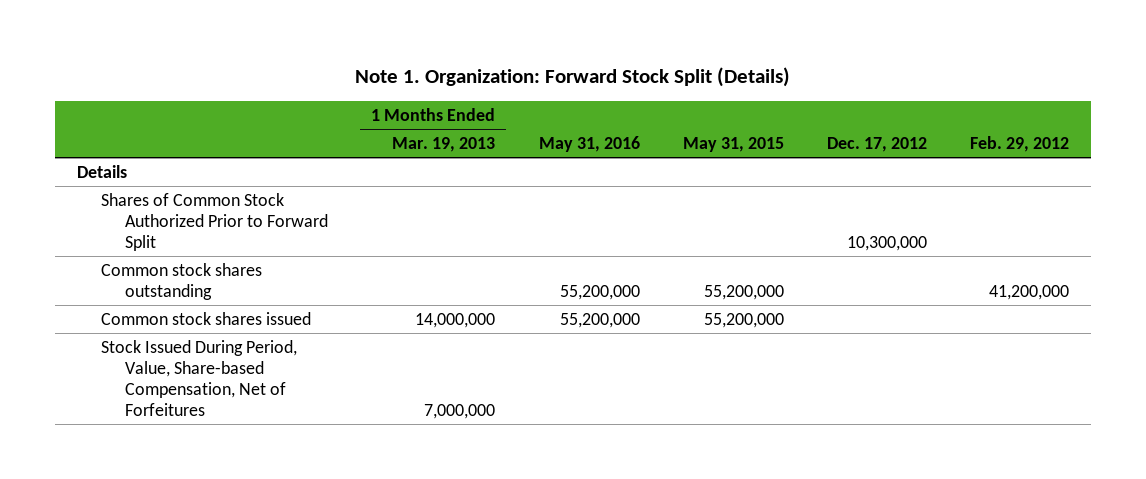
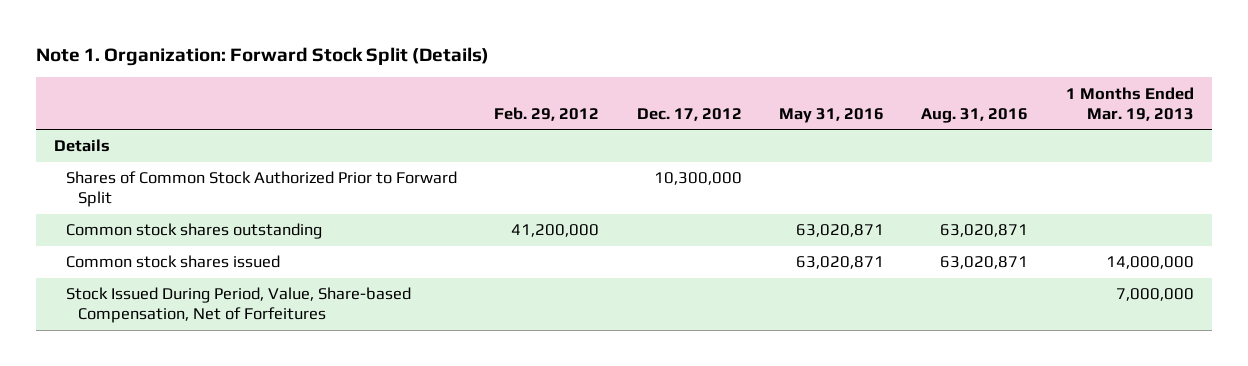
- | 1 Months Ended Mar. 19, 2013 | May 31, 2016 | May 31, 2015 | Dec. 17, 2012 | Feb. 29, 2012
+ | Feb. 29, 2012 | Dec. 17, 2012 | May 31, 2016 | Aug. 31, 2016 | 1 Months Ended Mar. 19, 2013
- Common stock shares outstanding | | 55,200,000 | 55,200,000 | | 41,200,000
- Common stock shares issued | 14,000,000 | 55,200,000 | 55,200,000 | |
+ Common stock shares outstanding | 41,200,000 | | 63,020,871 | 63,020,871 |
+ Common stock shares issued | | | 63,020,871 | 63,020,871 | 14,000,000

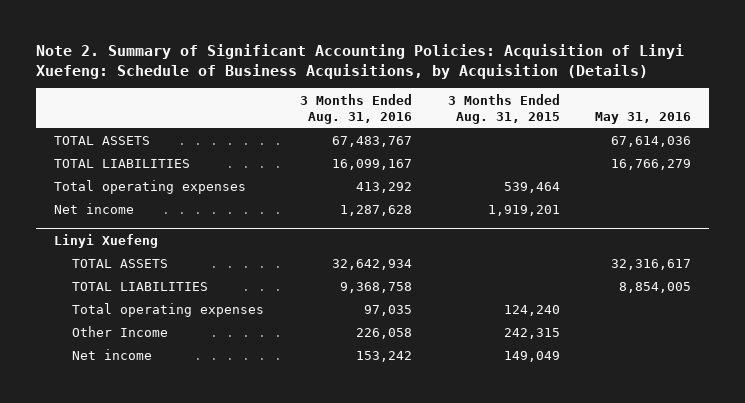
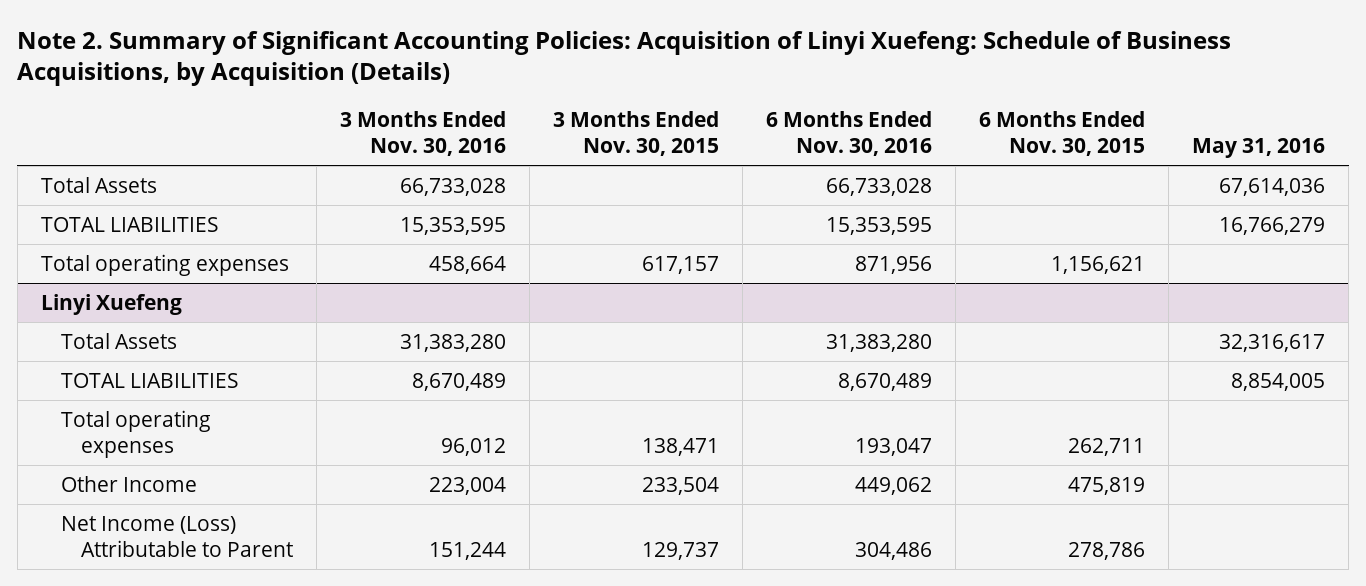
- | 3 Months Ended Aug. 31, 2016 | 3 Months Ended Aug. 31, 2015 | May 31, 2016
+ | 3 Months Ended Nov. 30, 2016 | 3 Months Ended Nov. 30, 2015 | 6 Months Ended Nov. 30, 2016 | 6 Months Ended Nov. 30, 2015 | May 31, 2016
- TOTAL ASSETS | 67,483,767 | | 67,614,036
+ Total Assets | 66,733,028 | | 66,733,028 | | 67,614,036
- Net income | 1,287,628 | 1,919,201 |
@ Linyi Xuefeng
- TOTAL ASSETS | 32,642,934 | | 32,316,617
+ Total Assets | 31,383,280 | | 31,383,280 | | 32,316,617
- Net income | 153,242 | 149,049 |
+ Net Income (Loss) Attributable to Parent | 151,244 | 129,737 | 304,486 | 278,786 |

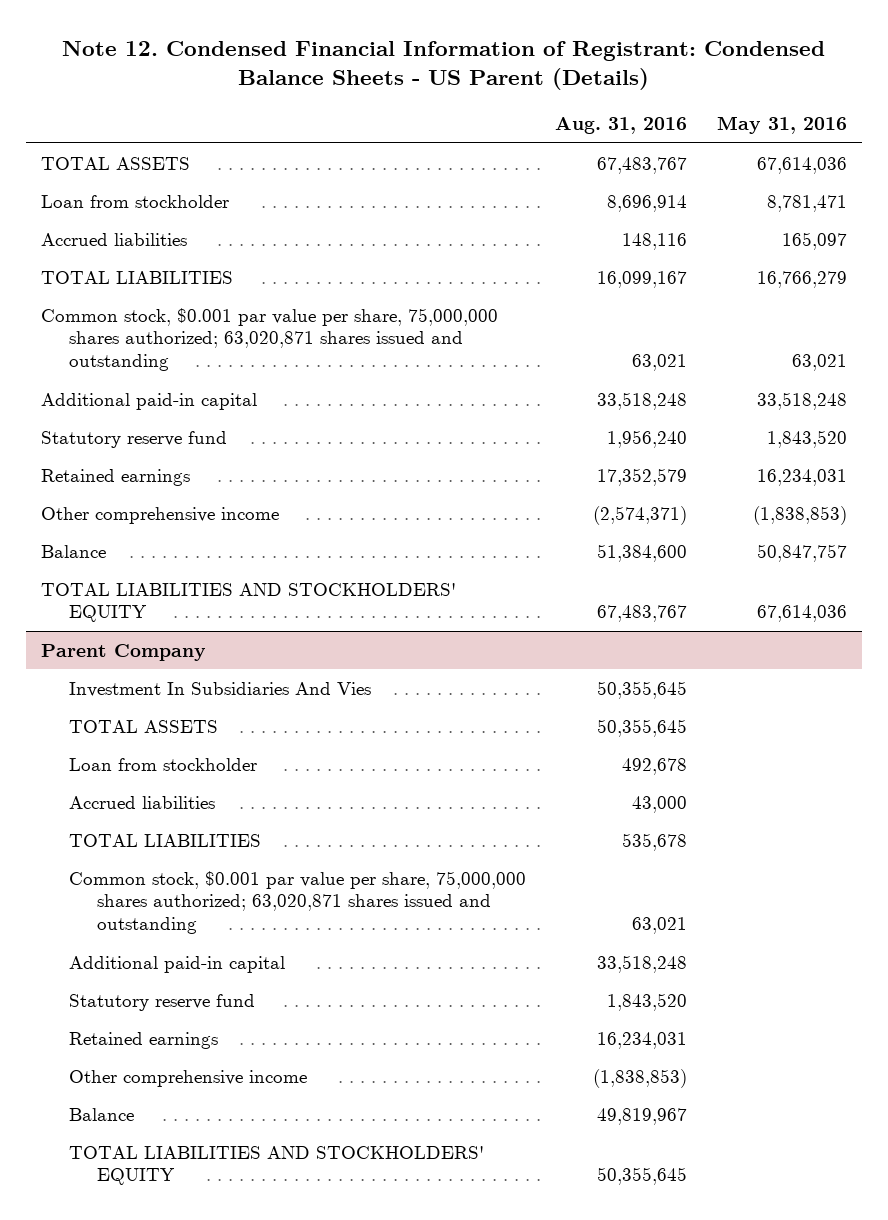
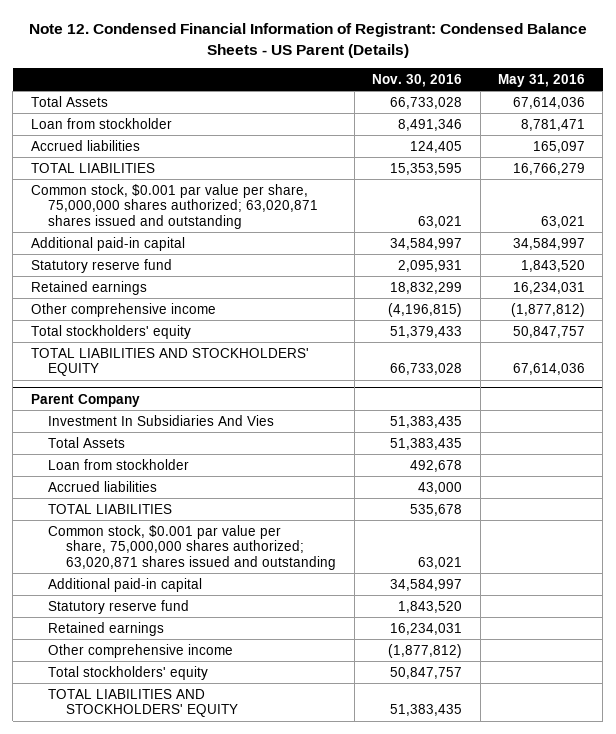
- | Aug. 31, 2016 | May 31, 2016
+ | Nov. 30, 2016 | May 31, 2016
- TOTAL ASSETS | 67,483,767 | 67,614,036
+ Total Assets | 66,733,028 | 67,614,036
- Additional paid-in capital | 33,518,248 | 33,518,248
+ Additional paid-in capital | 34,584,997 | 34,584,997
- Other comprehensive income | (2,574,371) | (1,838,853)
- Balance | 51,384,600 | 50,847,757
+ Other comprehensive income | (4,196,815) | (1,877,812)
+ Total stockholders' equity | 51,379,433 | 50,847,757
@ Parent Company
- TOTAL ASSETS | 50,355,645 |
+ Total Assets | 51,383,435 |
- Balance | 49,819,967 |
+ Total stockholders' equity | 50,847,757 |

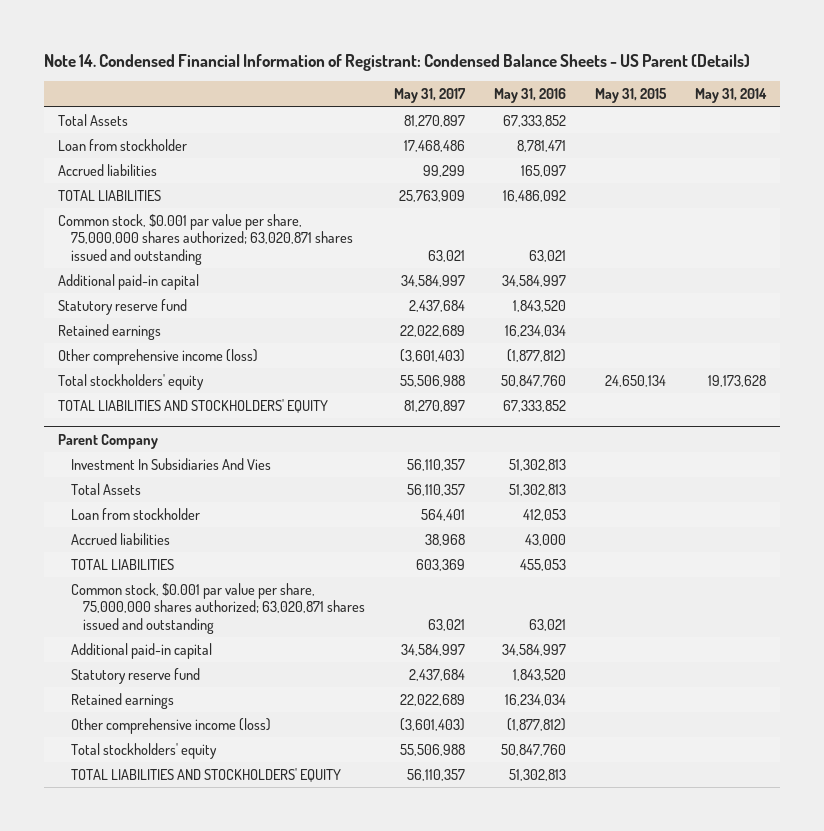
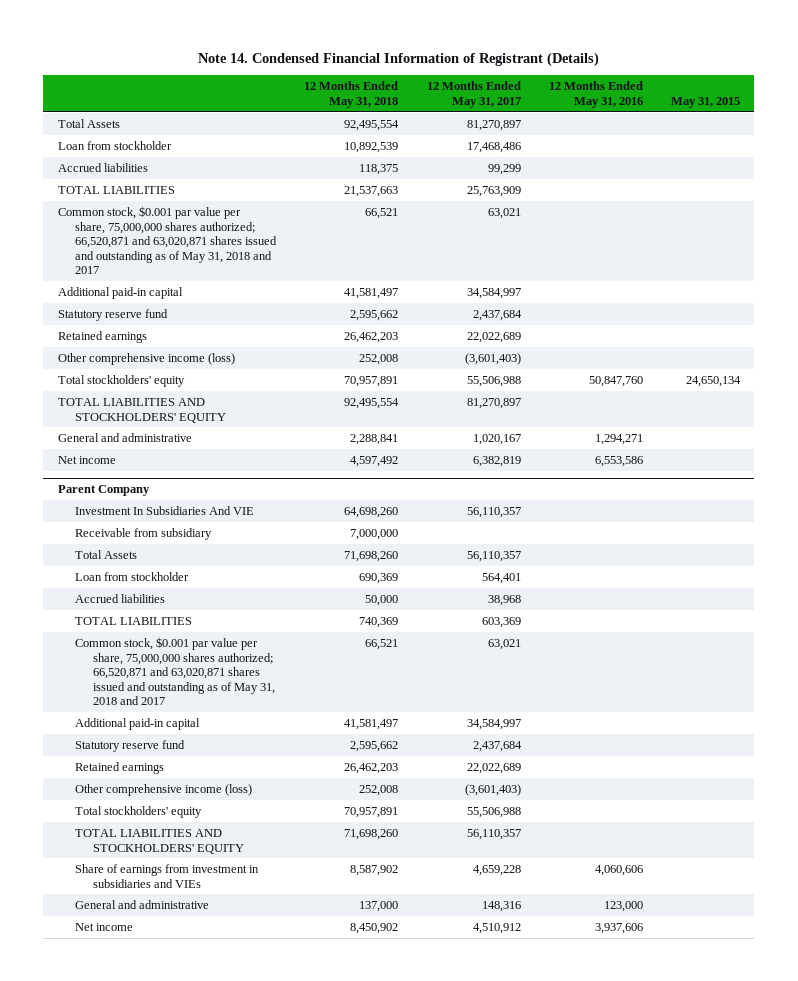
- Note 14. Condensed Financial Information of Registrant: Condensed Balance Sheets - US Parent (Details)
+ Note 14. Condensed Financial Information of Registrant (Details)
- | May 31, 2017 | May 31, 2016 | May 31, 2015 | May 31, 2014
+ | 12 Months Ended May 31, 2018 | 12 Months Ended May 31, 2017 | 12 Months Ended May 31, 2016 | May 31, 2015
- Common stock, $0.001 par value per share, 75,000,000 shares authorized; 63,020,871 shares issued and outstanding | 63,021 | 63,021 | |
+ Common stock, $0.001 par value per share, 75,000,000 shares authorized; 66,520,871 and 63,020,871 shares issued and outstanding as of May 31, 2018 and 2017 | 66,521 | 63,021 | |
+ General and administrative | 2,288,841 | 1,020,167 | 1,294,271 |
+ Net income | 4,597,492 | 6,382,819 | 6,553,586 |
@ Parent Company
- Investment In Subsidiaries And Vies | 56,110,357 | 51,302,813 | |
+ Investment In Subsidiaries And VIE | 64,698,260 | 56,110,357 | |
+ Receivable from subsidiary | 7,000,000 | | |
- Common stock, $0.001 par value per share, 75,000,000 shares authorized; 63,020,871 shares issued and outstanding | 63,021 | 63,021 | |
+ Common stock, $0.001 par value per share, 75,000,000 shares authorized; 66,520,871 and 63,020,871 shares issued and outstanding as of May 31, 2018 and 2017 | 66,521 | 63,021 | |
+ Share of earnings from investment in subsidiaries and VIEs | 8,587,902 | 4,659,228 | 4,060,606 |
+ General and administrative | 137,000 | 148,316 | 123,000 |
+ Net income | 8,450,902 | 4,510,912 | 3,937,606 |

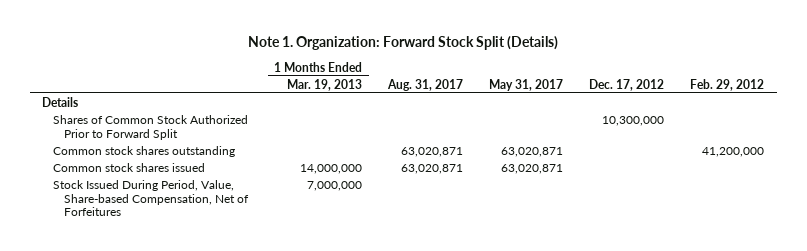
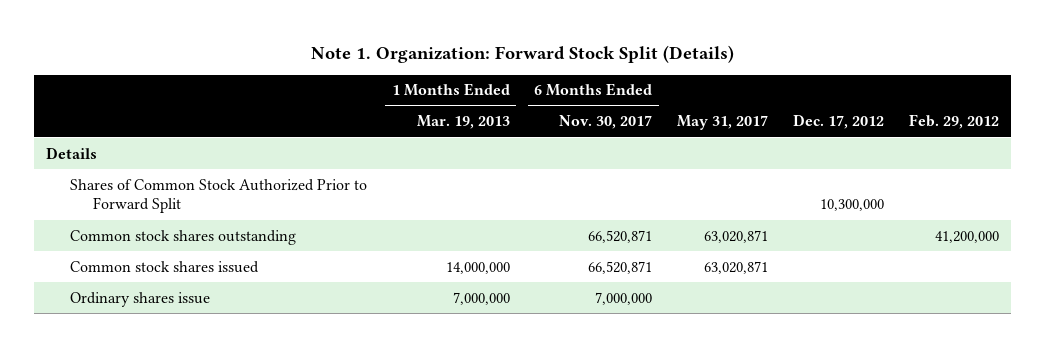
- | 1 Months Ended Mar. 19, 2013 | Aug. 31, 2017 | May 31, 2017 | Dec. 17, 2012 | Feb. 29, 2012
+ | 1 Months Ended Mar. 19, 2013 | 6 Months Ended Nov. 30, 2017 | May 31, 2017 | Dec. 17, 2012 | Feb. 29, 2012
- Stock Issued During Period, Value, Share-based Compensation, Net of Forfeitures | 7,000,000 | | | |
+ Ordinary shares issue | 7,000,000 | 7,000,000 | | |

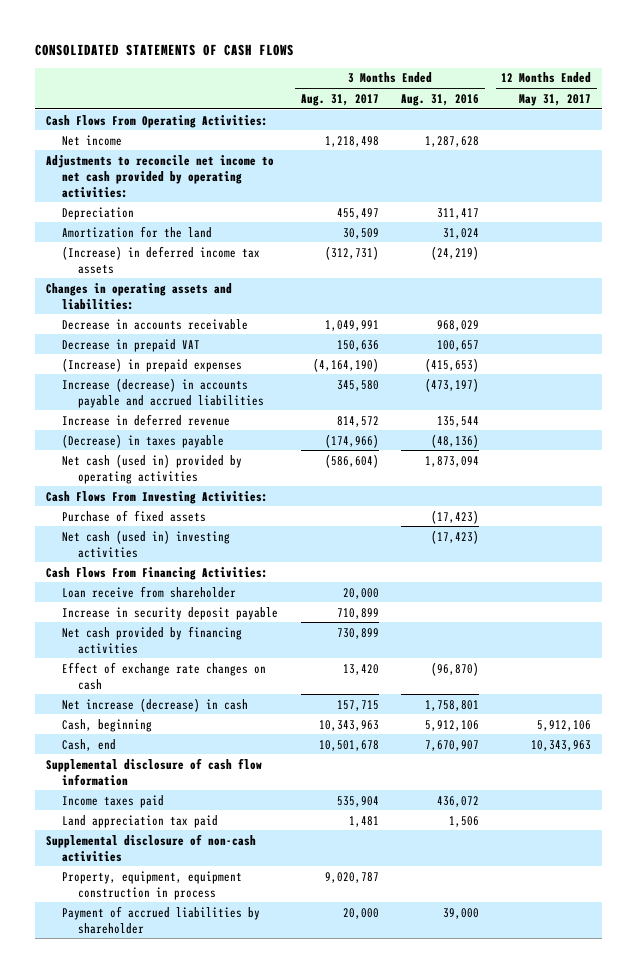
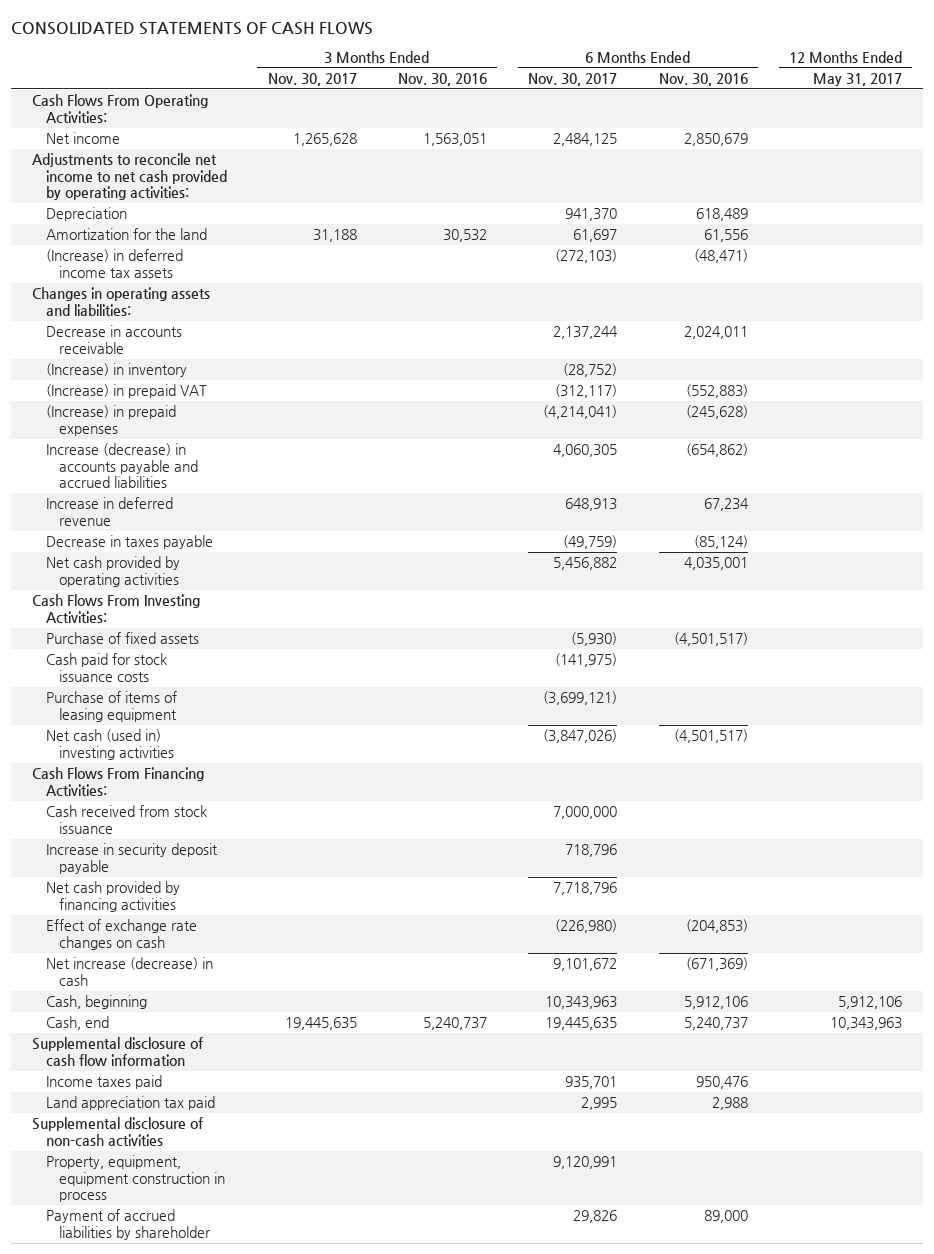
- | 3 Months Ended Aug. 31, 2017 | 3 Months Ended Aug. 31, 2016 | 12 Months Ended May 31, 2017
+ | 3 Months Ended Nov. 30, 2017 | 3 Months Ended Nov. 30, 2016 | 6 Months Ended Nov. 30, 2017 | 6 Months Ended Nov. 30, 2016 | 12 Months Ended May 31, 2017
- Decrease in prepaid VAT | 150,636 | 100,657 |
+ (Increase) in inventory | | | (28,752) | |
+ (Increase) in prepaid VAT | | | (312,117) | (552,883) |
- (Decrease) in taxes payable | (174,966) | (48,136) |
- Net cash (used in) provided by operating activities | (586,604) | 1,873,094 |
+ Decrease in taxes payable | | | (49,759) | (85,124) |
+ Net cash provided by operating activities | | | 5,456,882 | 4,035,001 |
+ Cash paid for stock issuance costs | | | (141,975) | |
+ Purchase of items of leasing equipment | | | (3,699,121) | |
- Loan receive from shareholder | 20,000 | |
+ Cash received from stock issuance | | | 7,000,000 | |

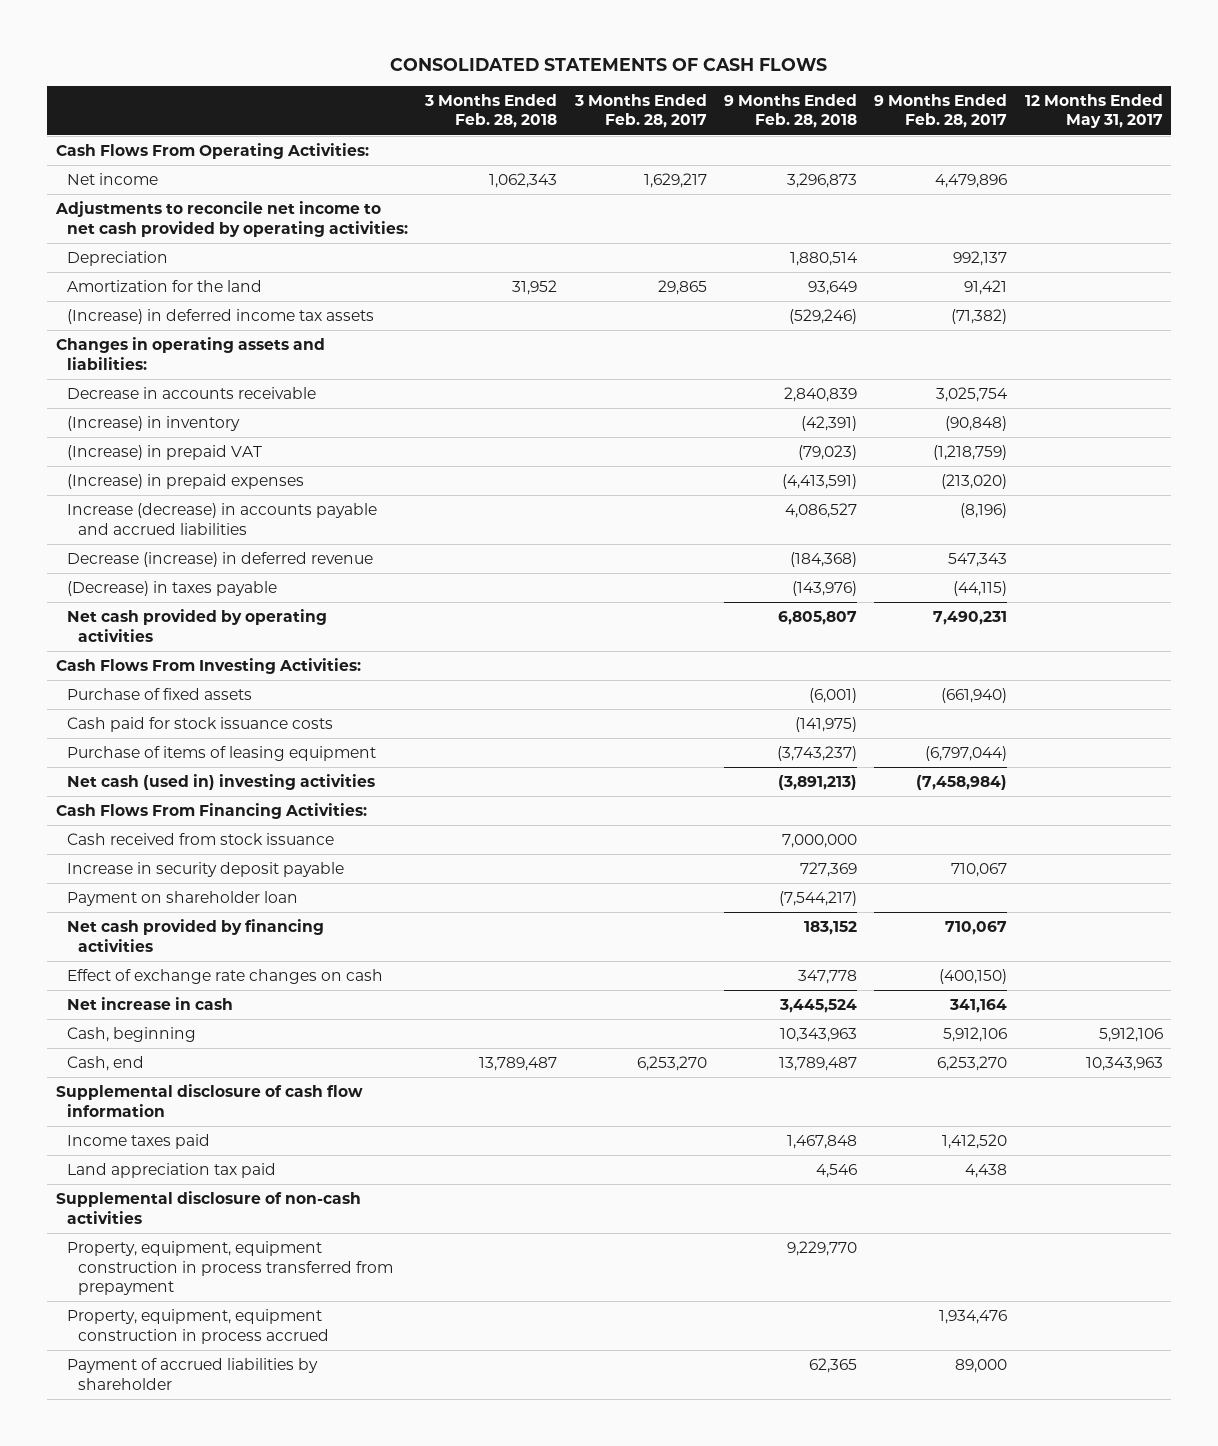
- | 3 Months Ended Nov. 30, 2017 | 3 Months Ended Nov. 30, 2016 | 6 Months Ended Nov. 30, 2017 | 6 Months Ended Nov. 30, 2016 | 12 Months Ended May 31, 2017
+ | 3 Months Ended Feb. 28, 2018 | 3 Months Ended Feb. 28, 2017 | 9 Months Ended Feb. 28, 2018 | 9 Months Ended Feb. 28, 2017 | 12 Months Ended May 31, 2017
- Increase in deferred revenue | | | 648,913 | 67,234 |
- Decrease in taxes payable | | | (49,759) | (85,124) |
+ Decrease (increase) in deferred revenue | | | (184,368) | 547,343 |
+ (Decrease) in taxes payable | | | (143,976) | (44,115) |
+ Payment on shareholder loan | | | (7,544,217) | |
- Net increase (decrease) in cash | | | 9,101,672 | (671,369) |
+ Net increase in cash | | | 3,445,524 | 341,164 |
- Property, equipment, equipment construction in process | | | 9,120,991 | |
+ Property, equipment, equipment construction in process transferred from prepayment | | | 9,229,770 | |
+ Property, equipment, equipment construction in process accrued | | | | 1,934,476 |

